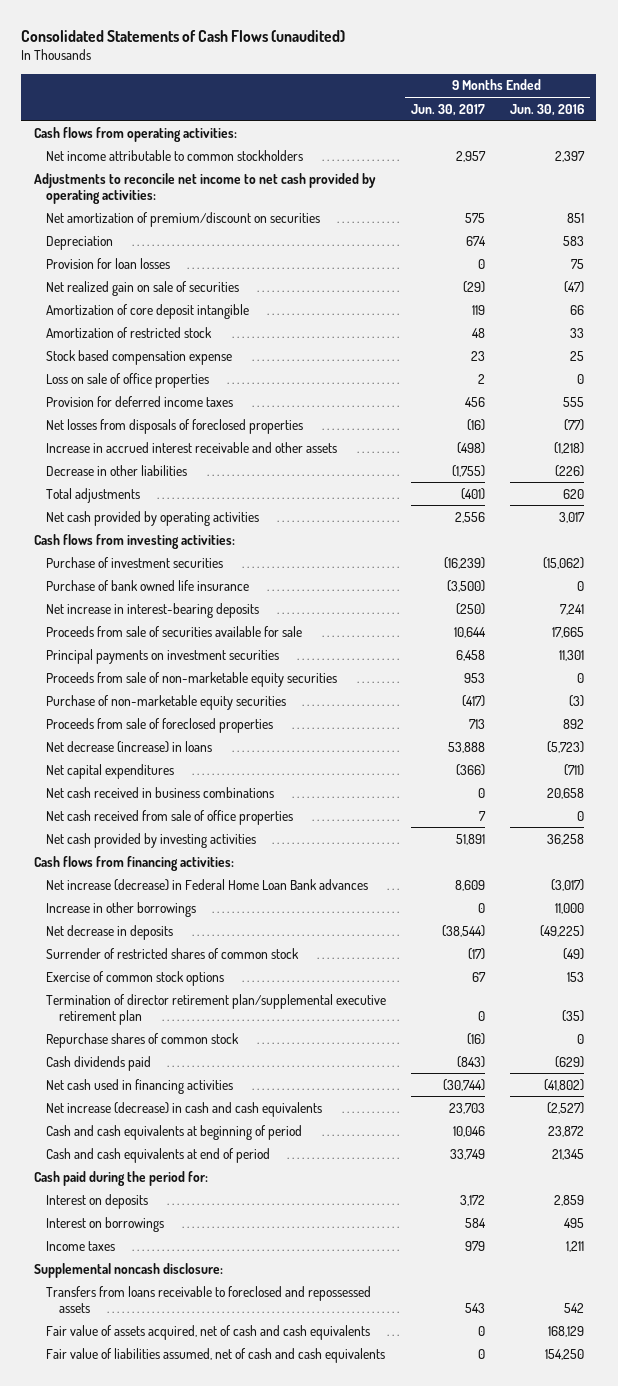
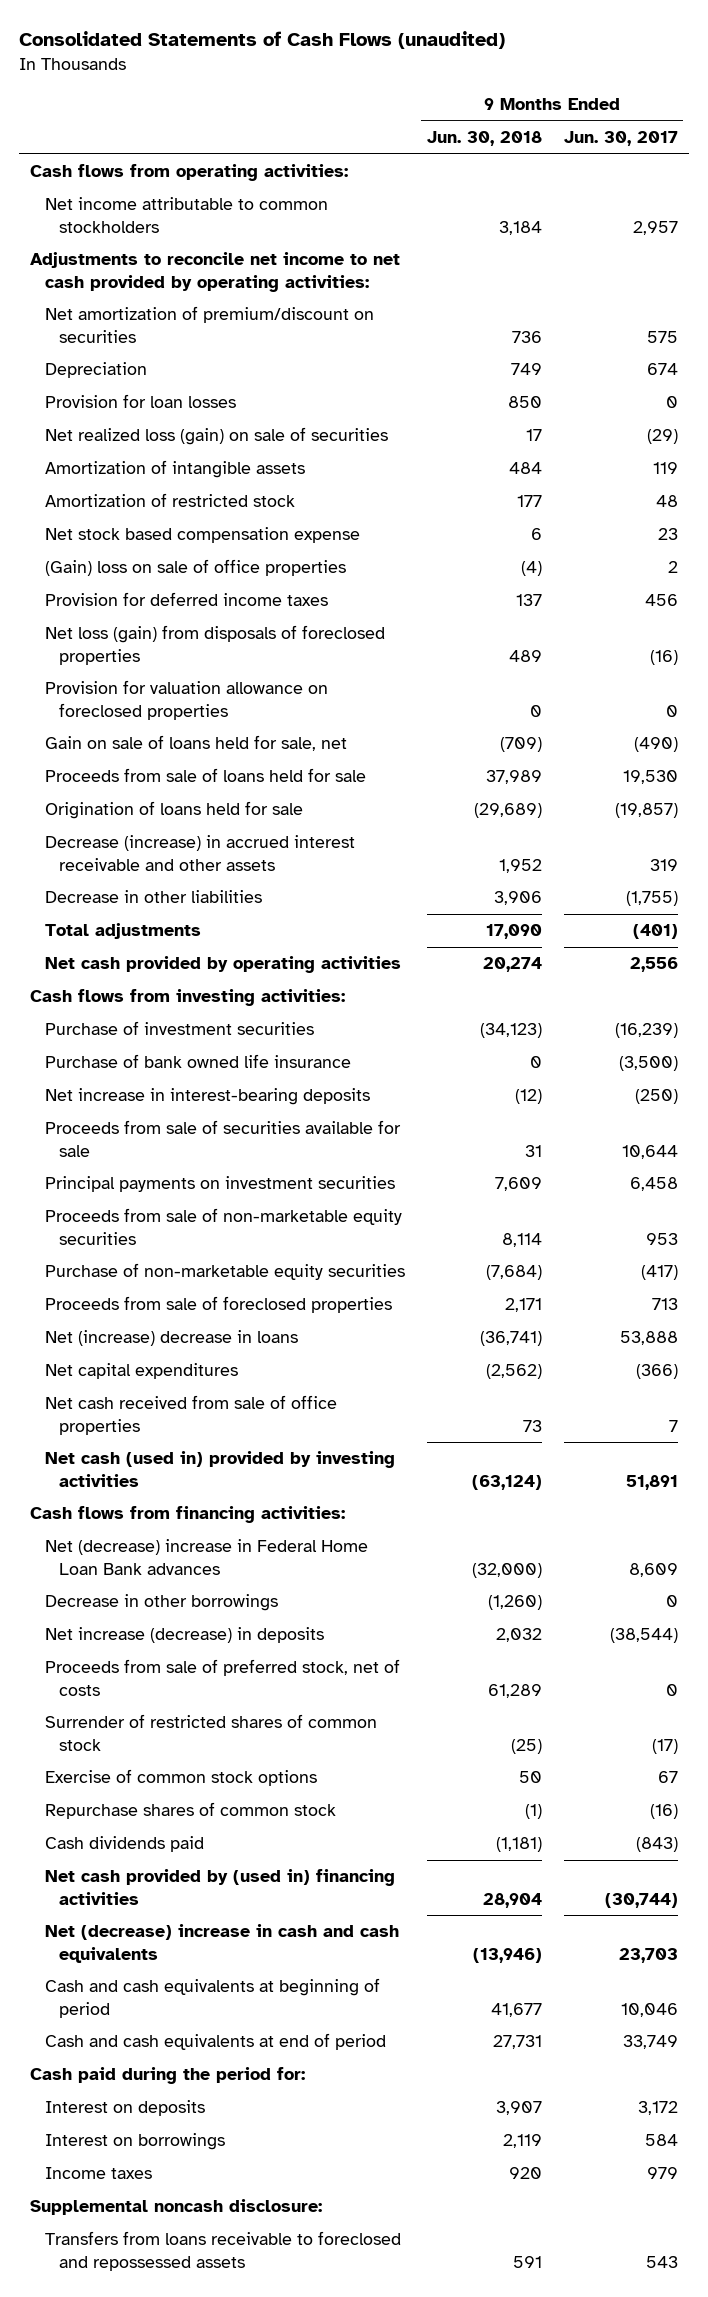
- | 9 Months Ended Jun. 30, 2017 | 9 Months Ended Jun. 30, 2016
+ | 9 Months Ended Jun. 30, 2018 | 9 Months Ended Jun. 30, 2017
- Net realized gain on sale of securities | (29) | (47)
- Amortization of core deposit intangible | 119 | 66
+ Net realized loss (gain) on sale of securities | 17 | (29)
+ Amortization of intangible assets | 484 | 119
- Stock based compensation expense | 23 | 25
- Loss on sale of office properties | 2 | 0
+ Net stock based compensation expense | 6 | 23
+ (Gain) loss on sale of office properties | (4) | 2
- Net losses from disposals of foreclosed properties | (16) | (77)
- Increase in accrued interest receivable and other assets | (498) | (1,218)
+ Net loss (gain) from disposals of foreclosed properties | 489 | (16)
+ Provision for valuation allowance on foreclosed properties | 0 | 0
+ Gain on sale of loans held for sale, net | (709) | (490)
+ Proceeds from sale of loans held for sale | 37,989 | 19,530
+ Origination of loans held for sale | (29,689) | (19,857)
+ Decrease (increase) in accrued interest receivable and other assets | 1,952 | 319
- Net decrease (increase) in loans | 53,888 | (5,723)
+ Net (increase) decrease in loans | (36,741) | 53,888
- Net cash received in business combinations | 0 | 20,658
- Net cash provided by investing activities | 51,891 | 36,258
+ Net cash (used in) provided by investing activities | (63,124) | 51,891
- Net increase (decrease) in Federal Home Loan Bank advances | 8,609 | (3,017)
- Increase in other borrowings | 0 | 11,000
- Net decrease in deposits | (38,544) | (49,225)
+ Net (decrease) increase in Federal Home Loan Bank advances | (32,000) | 8,609
+ Decrease in other borrowings | (1,260) | 0
+ Net increase (decrease) in deposits | 2,032 | (38,544)
+ Proceeds from sale of preferred stock, net of costs | 61,289 | 0
- Termination of director retirement plan/supplemental executive retirement plan | 0 | (35)
- Net cash used in financing activities | (30,744) | (41,802)
- Net increase (decrease) in cash and cash equivalents | 23,703 | (2,527)
+ Net cash provided by (used in) financing activities | 28,904 | (30,744)
+ Net (decrease) increase in cash and cash equivalents | (13,946) | 23,703
- Fair value of assets acquired, net of cash and cash equivalents | 0 | 168,129
- Fair value of liabilities assumed, net of cash and cash equivalents | 0 | 154,250

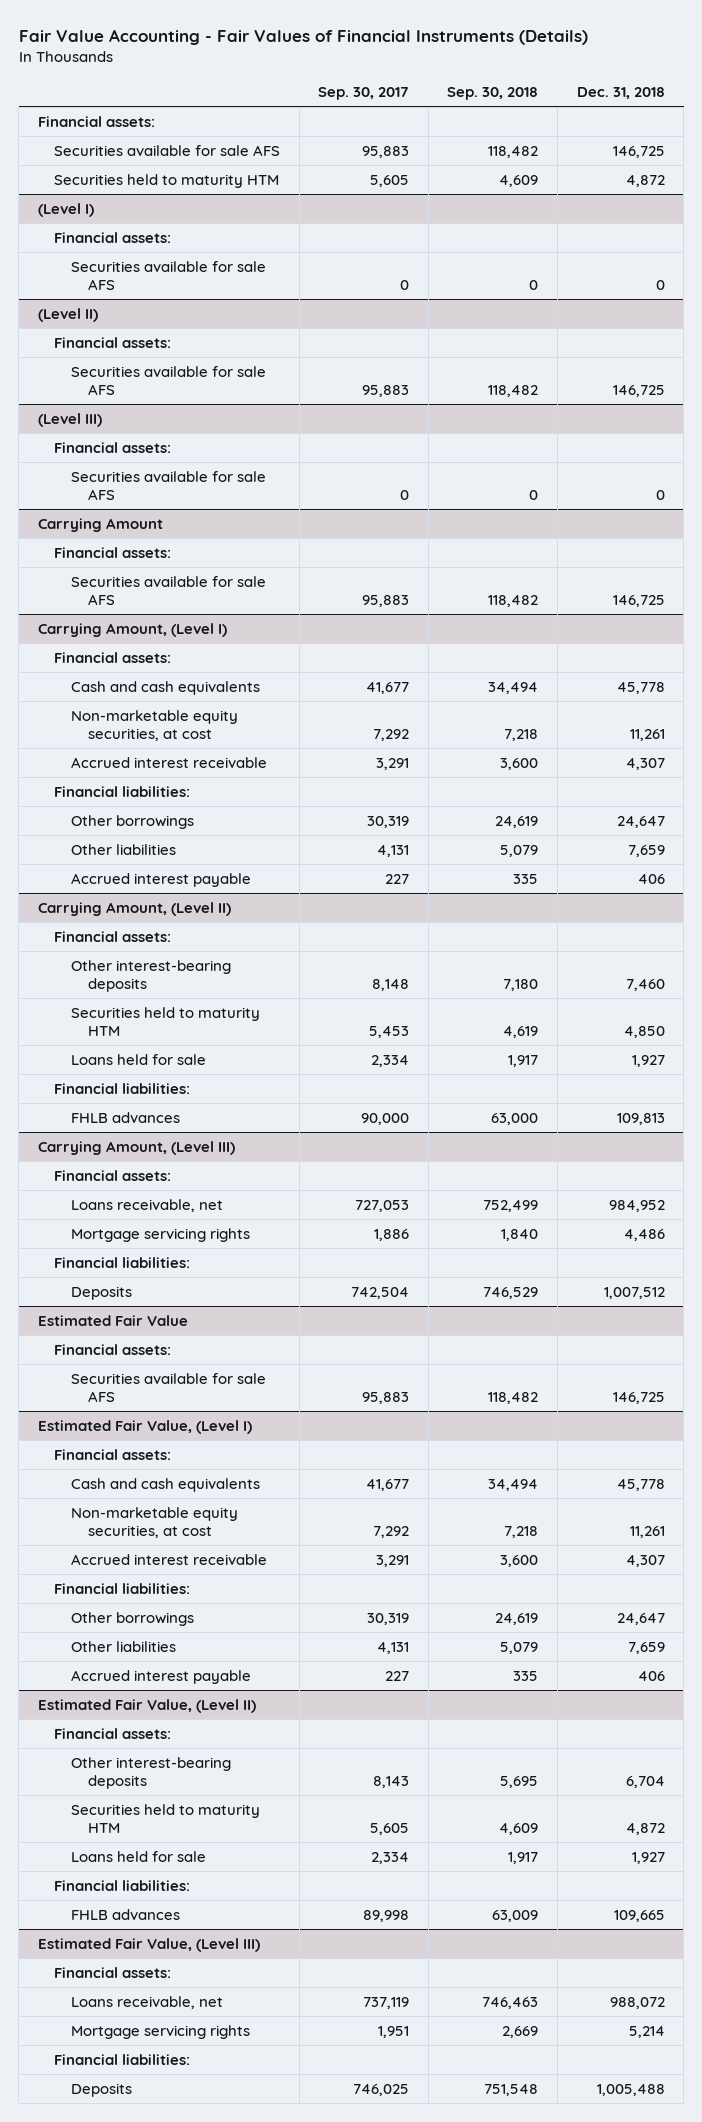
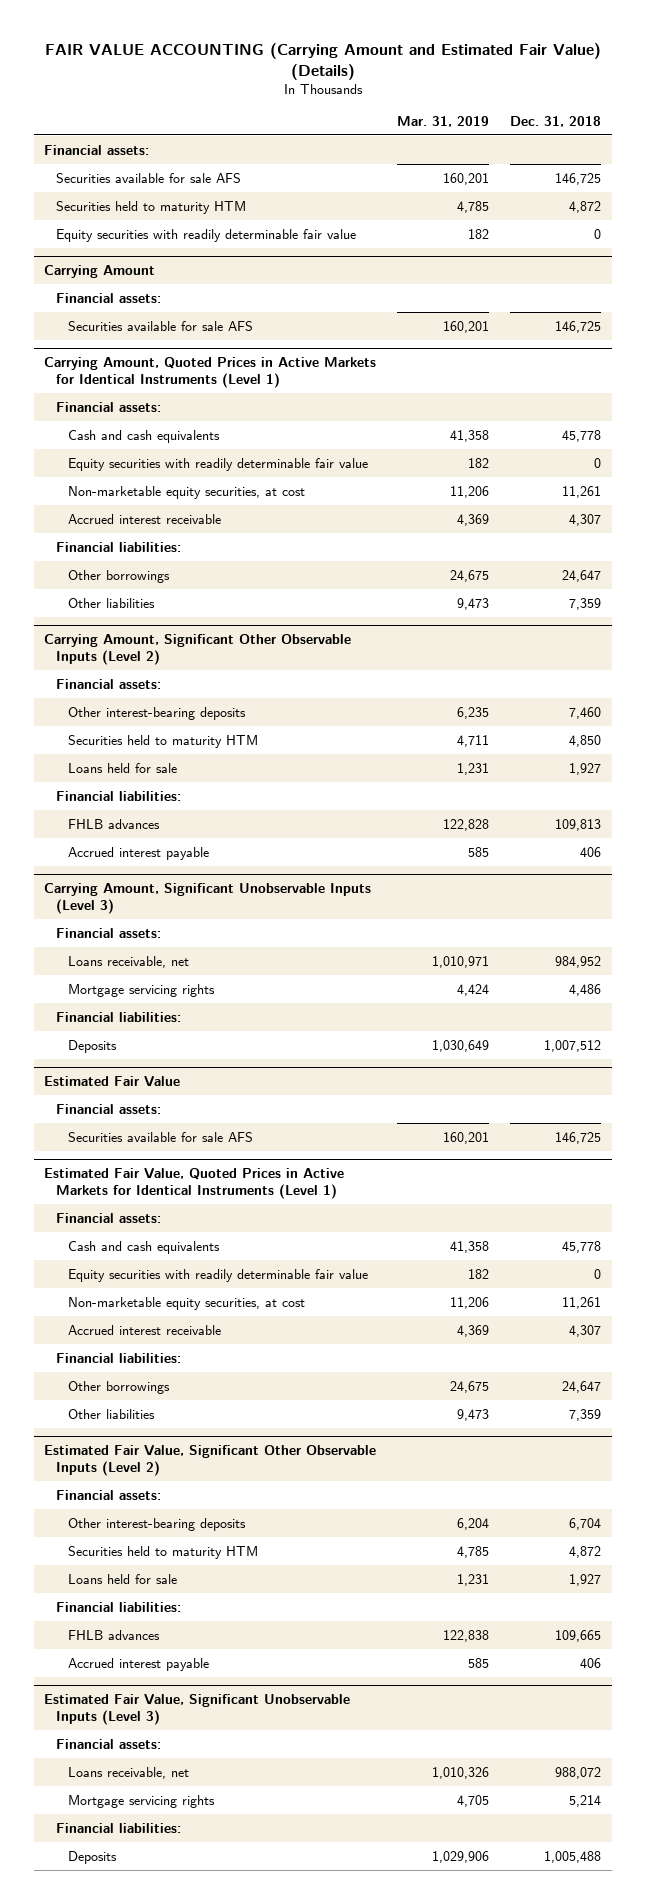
- Fair Value Accounting - Fair Values of Financial Instruments (Details)
+ FAIR VALUE ACCOUNTING (Carrying Amount and Estimated Fair Value) (Details)
- | Sep. 30, 2017 | Sep. 30, 2018 | Dec. 31, 2018
+ | Mar. 31, 2019 | Dec. 31, 2018
- (Level I)
- Financial assets:
- Securities available for sale AFS | 0 | 0 | 0
- (Level II)
- Financial assets:
- Securities available for sale AFS | 95,883 | 118,482 | 146,725
- (Level III)
- Financial assets:
- Securities available for sale AFS | 0 | 0 | 0
+ Equity securities with readily determinable fair value | 182 | 0
- Carrying Amount, (Level I)
+ Carrying Amount, Quoted Prices in Active Markets for Identical Instruments (Level 1)
+ Equity securities with readily determinable fair value | 182 | 0
- Other liabilities | 4,131 | 5,079 | 7,659
- Accrued interest payable | 227 | 335 | 406
- Carrying Amount, (Level II)
+ Other liabilities | 9,473 | 7,359
+ Carrying Amount, Significant Other Observable Inputs (Level 2)
- Carrying Amount, (Level III)
+ Accrued interest payable | 585 | 406
+ Carrying Amount, Significant Unobservable Inputs (Level 3)
- Estimated Fair Value, (Level I)
+ Estimated Fair Value, Quoted Prices in Active Markets for Identical Instruments (Level 1)
+ Equity securities with readily determinable fair value | 182 | 0
- Other liabilities | 4,131 | 5,079 | 7,659
- Accrued interest payable | 227 | 335 | 406
- Estimated Fair Value, (Level II)
+ Other liabilities | 9,473 | 7,359
+ Estimated Fair Value, Significant Other Observable Inputs (Level 2)
- Estimated Fair Value, (Level III)
+ Accrued interest payable | 585 | 406
+ Estimated Fair Value, Significant Unobservable Inputs (Level 3)

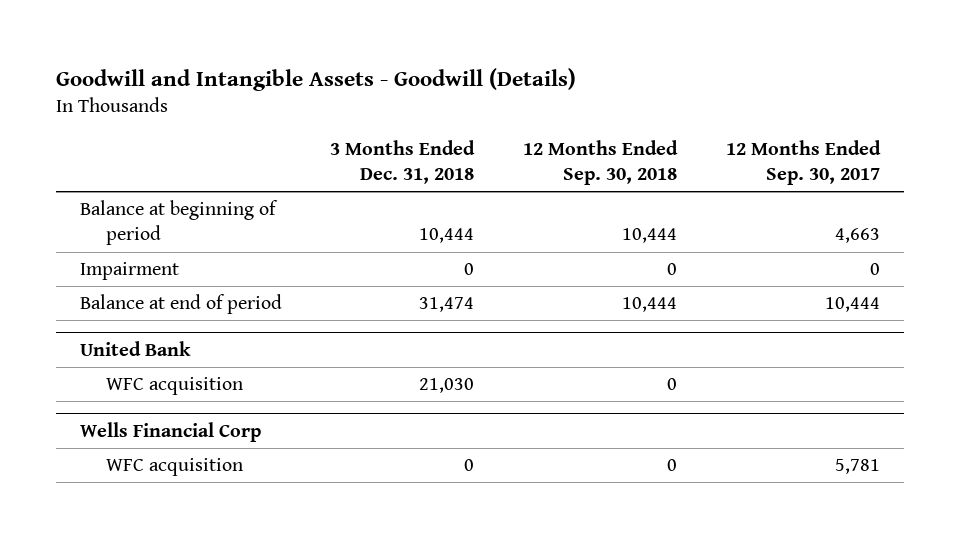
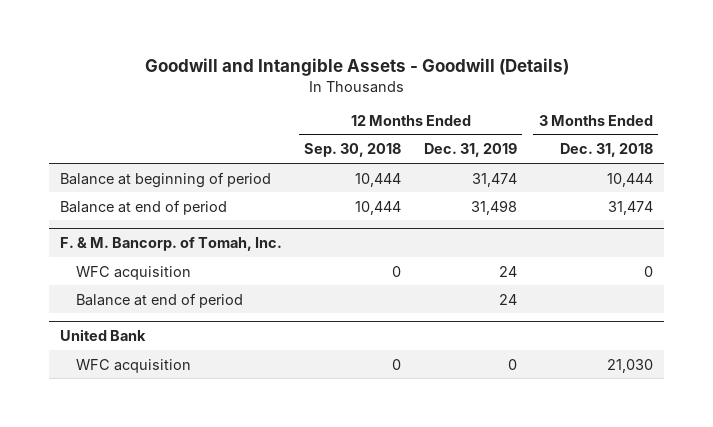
- | 3 Months Ended Dec. 31, 2018 | 12 Months Ended Sep. 30, 2018 | 12 Months Ended Sep. 30, 2017
+ | 12 Months Ended Sep. 30, 2018 | 12 Months Ended Dec. 31, 2019 | 3 Months Ended Dec. 31, 2018
- Impairment | 0 | 0 | 0
+ F. & M. Bancorp. of Tomah, Inc.
+ WFC acquisition | 0 | 24 | 0
+ Balance at end of period | | 24 |
- Wells Financial Corp
- WFC acquisition | 0 | 0 | 5,781

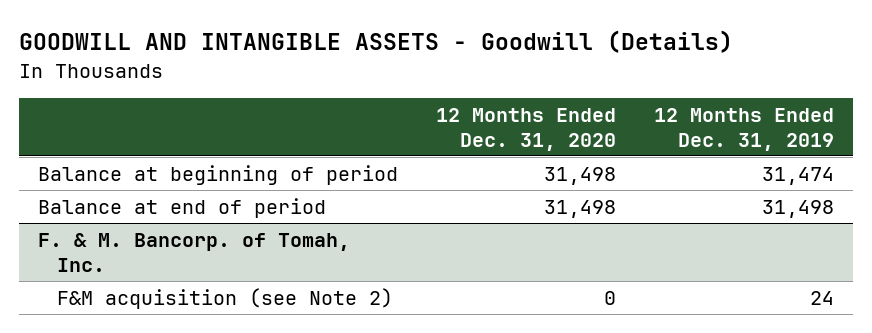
- Goodwill and Intangible Assets - Goodwill (Details)
+ GOODWILL AND INTANGIBLE ASSETS - Goodwill (Details)
- | 12 Months Ended Sep. 30, 2018 | 12 Months Ended Dec. 31, 2019 | 3 Months Ended Dec. 31, 2018
+ | 12 Months Ended Dec. 31, 2020 | 12 Months Ended Dec. 31, 2019
@ F. & M. Bancorp. of Tomah, Inc.
- WFC acquisition | 0 | 24 | 0
- Balance at end of period | | 24 |
- United Bank
- WFC acquisition | 0 | 0 | 21,030
@ F. & M. Bancorp. of Tomah, Inc.
+ F&M acquisition (see Note 2) | 0 | 24

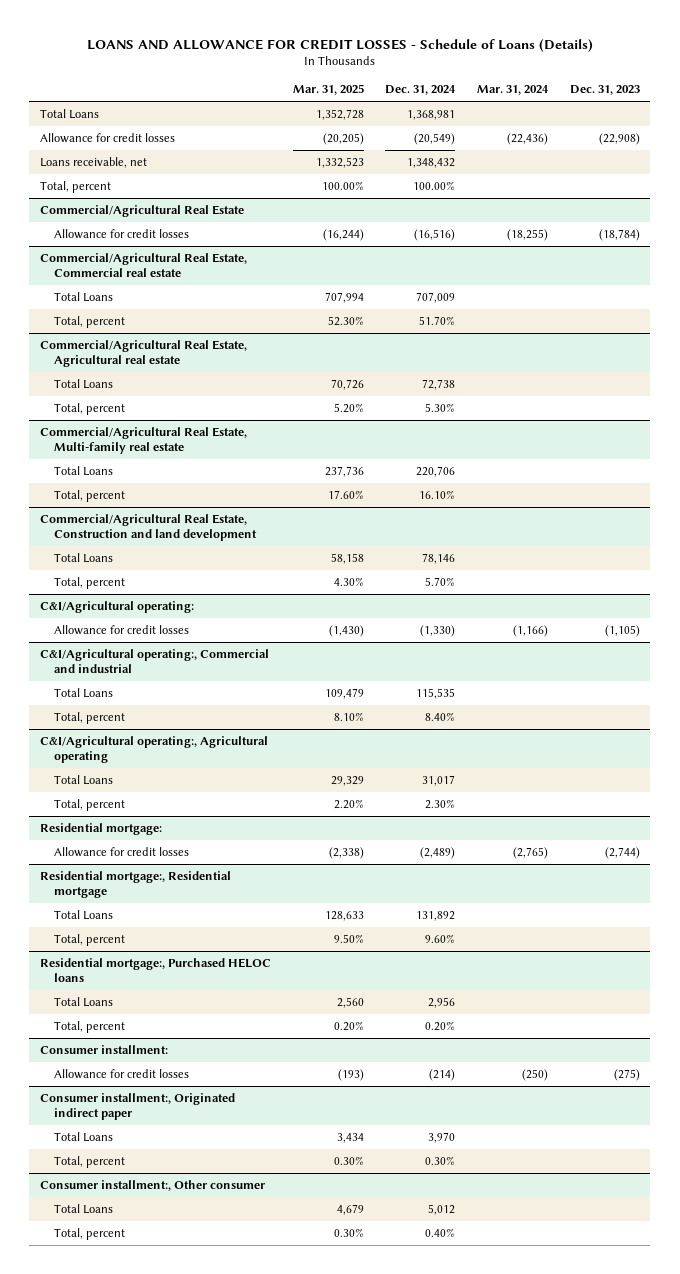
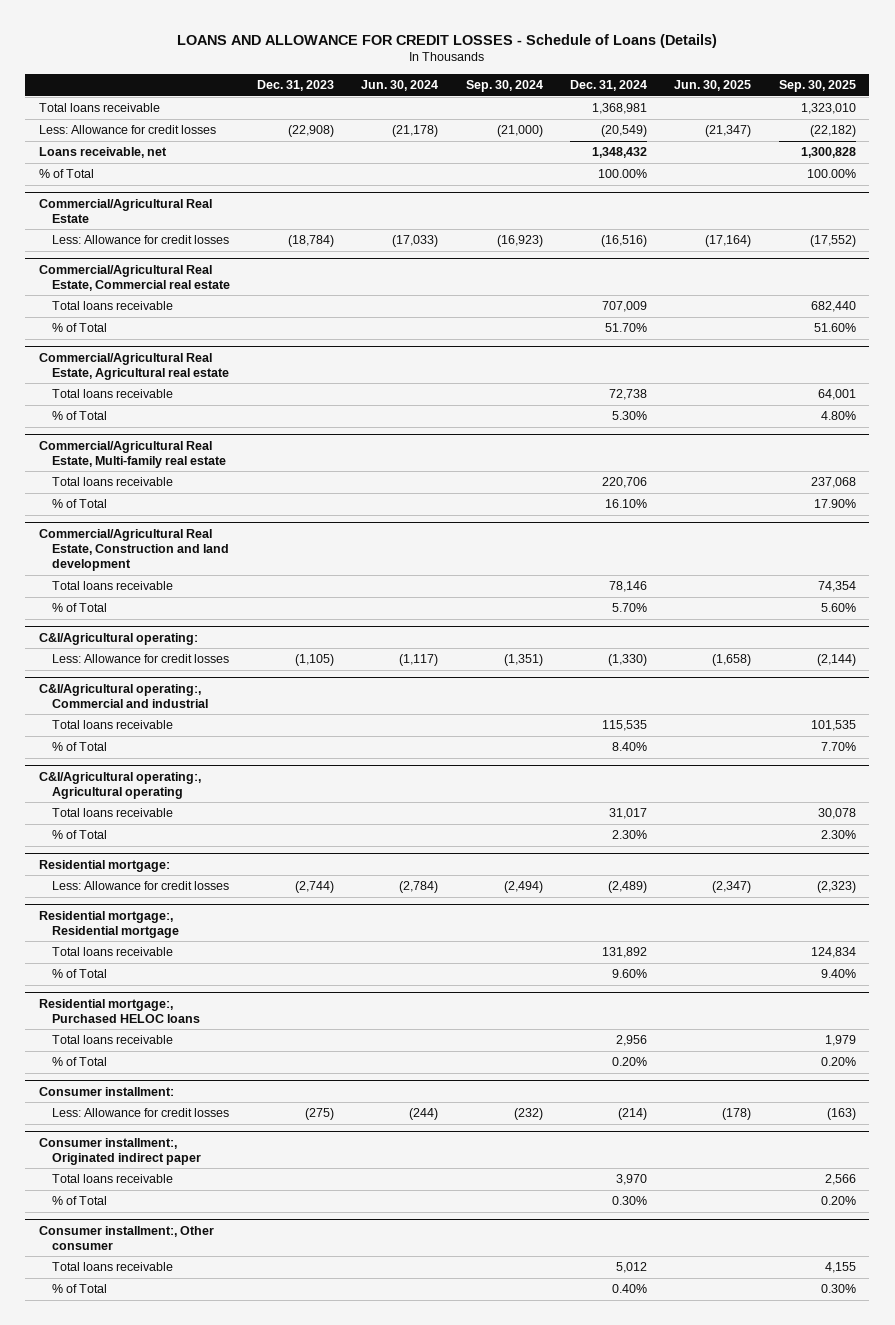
- | Mar. 31, 2025 | Dec. 31, 2024 | Mar. 31, 2024 | Dec. 31, 2023
+ | Dec. 31, 2023 | Jun. 30, 2024 | Sep. 30, 2024 | Dec. 31, 2024 | Jun. 30, 2025 | Sep. 30, 2025
- Total Loans | 1,352,728 | 1,368,981 | |
- Allowance for credit losses | (20,205) | (20,549) | (22,436) | (22,908)
+ Total loans receivable | | | | 1,368,981 | | 1,323,010
+ Less: Allowance for credit losses | (22,908) | (21,178) | (21,000) | (20,549) | (21,347) | (22,182)
- Total, percent | 100.00% | 100.00% | |
+ % of Total | | | | 100.00% | | 100.00%
@ Commercial/Agricultural Real Estate
- Allowance for credit losses | (16,244) | (16,516) | (18,255) | (18,784)
+ Less: Allowance for credit losses | (18,784) | (17,033) | (16,923) | (16,516) | (17,164) | (17,552)
@ Commercial/Agricultural Real Estate, Commercial real estate
- Total Loans | 707,994 | 707,009 | |
- Total, percent | 52.30% | 51.70% | |
+ Total loans receivable | | | | 707,009 | | 682,440
+ % of Total | | | | 51.70% | | 51.60%
@ Commercial/Agricultural Real Estate, Agricultural real estate
- Total Loans | 70,726 | 72,738 | |
- Total, percent | 5.20% | 5.30% | |
+ Total loans receivable | | | | 72,738 | | 64,001
+ % of Total | | | | 5.30% | | 4.80%
@ Commercial/Agricultural Real Estate, Multi-family real estate
- Total Loans | 237,736 | 220,706 | |
- Total, percent | 17.60% | 16.10% | |
+ Total loans receivable | | | | 220,706 | | 237,068
+ % of Total | | | | 16.10% | | 17.90%
@ Commercial/Agricultural Real Estate, Construction and land development
- Total Loans | 58,158 | 78,146 | |
- Total, percent | 4.30% | 5.70% | |
+ Total loans receivable | | | | 78,146 | | 74,354
+ % of Total | | | | 5.70% | | 5.60%
@ C&I/Agricultural operating:
- Allowance for credit losses | (1,430) | (1,330) | (1,166) | (1,105)
+ Less: Allowance for credit losses | (1,105) | (1,117) | (1,351) | (1,330) | (1,658) | (2,144)
@ C&I/Agricultural operating:, Commercial and industrial
- Total Loans | 109,479 | 115,535 | |
- Total, percent | 8.10% | 8.40% | |
+ Total loans receivable | | | | 115,535 | | 101,535
+ % of Total | | | | 8.40% | | 7.70%
@ C&I/Agricultural operating:, Agricultural operating
- Total Loans | 29,329 | 31,017 | |
- Total, percent | 2.20% | 2.30% | |
+ Total loans receivable | | | | 31,017 | | 30,078
+ % of Total | | | | 2.30% | | 2.30%
@ Residential mortgage:
- Allowance for credit losses | (2,338) | (2,489) | (2,765) | (2,744)
+ Less: Allowance for credit losses | (2,744) | (2,784) | (2,494) | (2,489) | (2,347) | (2,323)
@ Residential mortgage:, Residential mortgage
- Total Loans | 128,633 | 131,892 | |
- Total, percent | 9.50% | 9.60% | |
+ Total loans receivable | | | | 131,892 | | 124,834
+ % of Total | | | | 9.60% | | 9.40%
@ Residential mortgage:, Purchased HELOC loans
- Total Loans | 2,560 | 2,956 | |
- Total, percent | 0.20% | 0.20% | |
+ Total loans receivable | | | | 2,956 | | 1,979
+ % of Total | | | | 0.20% | | 0.20%
@ Consumer installment:
- Allowance for credit losses | (193) | (214) | (250) | (275)
+ Less: Allowance for credit losses | (275) | (244) | (232) | (214) | (178) | (163)
@ Consumer installment:, Originated indirect paper
- Total Loans | 3,434 | 3,970 | |
- Total, percent | 0.30% | 0.30% | |
+ Total loans receivable | | | | 3,970 | | 2,566
+ % of Total | | | | 0.30% | | 0.20%
@ Consumer installment:, Other consumer
- Total Loans | 4,679 | 5,012 | |
- Total, percent | 0.30% | 0.40% | |
+ Total loans receivable | | | | 5,012 | | 4,155
+ % of Total | | | | 0.40% | | 0.30%

